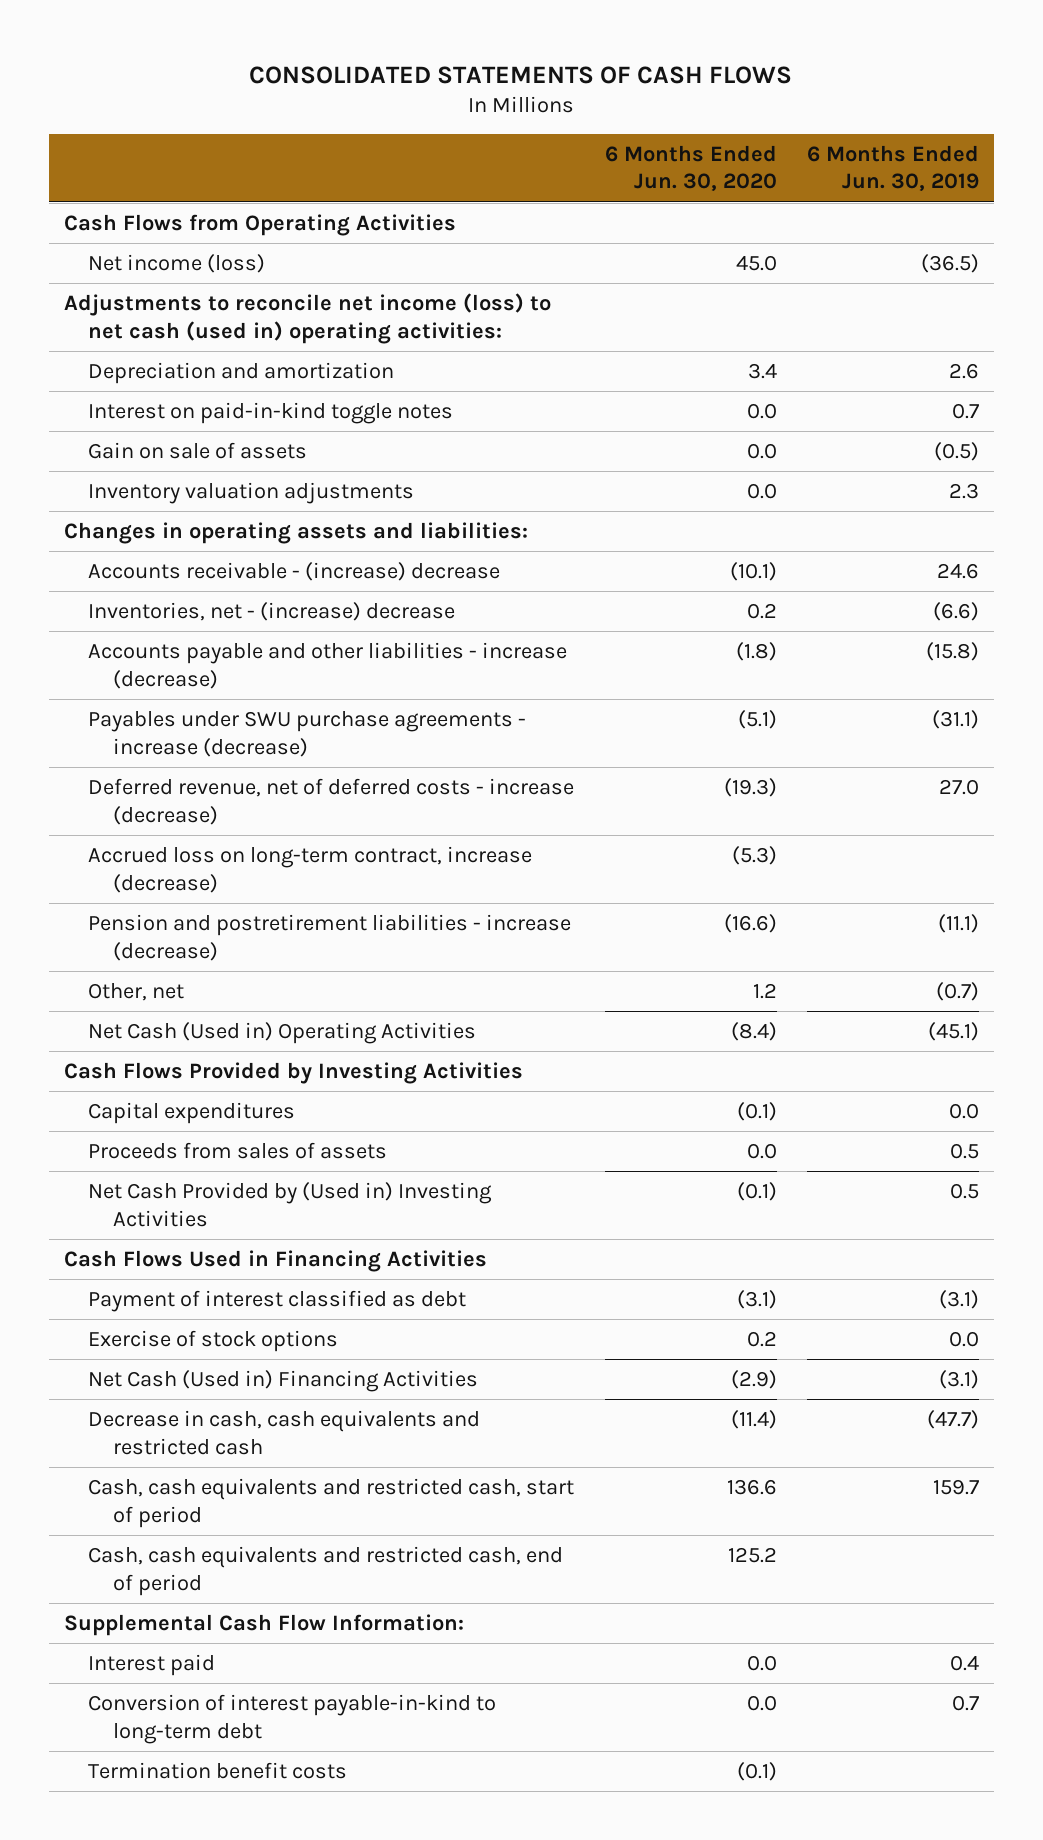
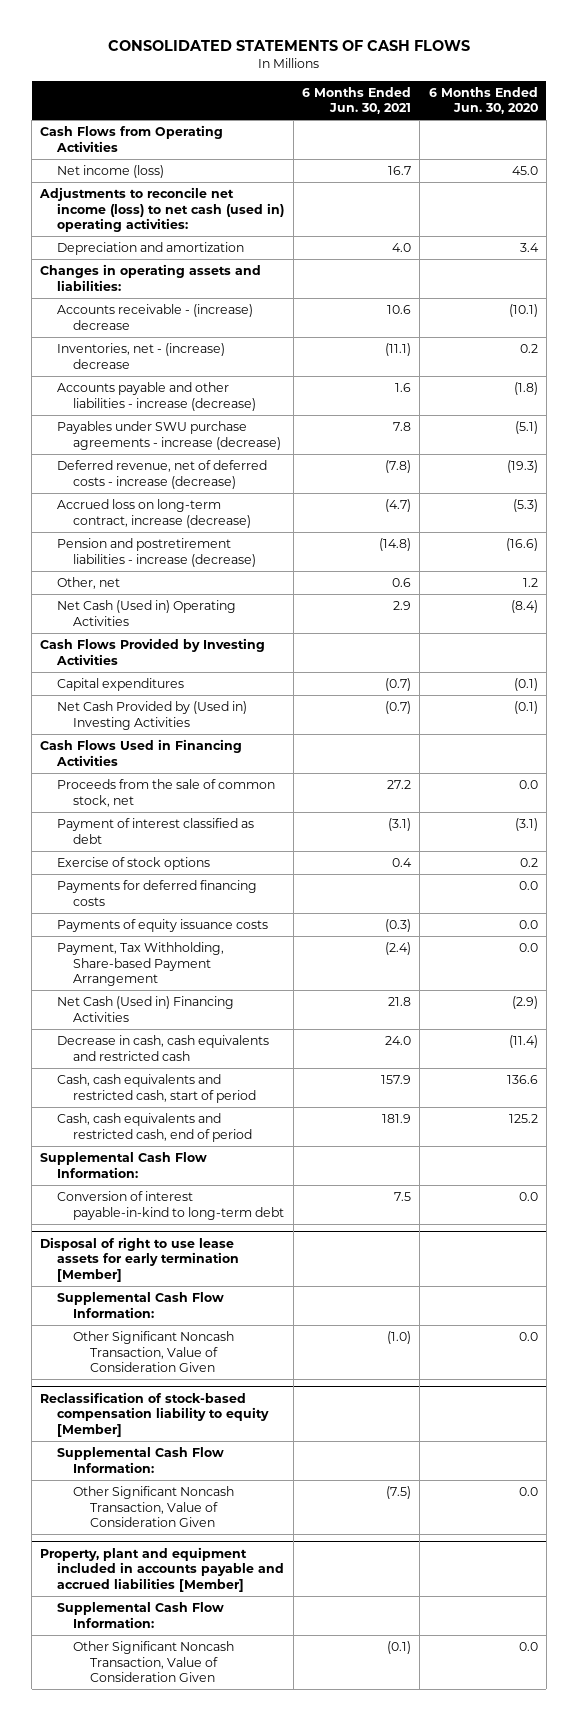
- | 6 Months Ended Jun. 30, 2020 | 6 Months Ended Jun. 30, 2019
+ | 6 Months Ended Jun. 30, 2021 | 6 Months Ended Jun. 30, 2020
- Interest on paid-in-kind toggle notes | 0.0 | 0.7
- Gain on sale of assets | 0.0 | (0.5)
- Inventory valuation adjustments | 0.0 | 2.3
- Proceeds from sales of assets | 0.0 | 0.5
+ Proceeds from the sale of common stock, net | 27.2 | 0.0
+ Payments for deferred financing costs | | 0.0
+ Payments of equity issuance costs | (0.3) | 0.0
+ Payment, Tax Withholding, Share-based Payment Arrangement | (2.4) | 0.0
- Interest paid | 0.0 | 0.4
- Termination benefit costs | (0.1) |
+ Disposal of right to use lease assets for early termination [Member]
+ Supplemental Cash Flow Information:
+ Other Significant Noncash Transaction, Value of Consideration Given | (1.0) | 0.0
+ Reclassification of stock-based compensation liability to equity [Member]
+ Supplemental Cash Flow Information:
+ Other Significant Noncash Transaction, Value of Consideration Given | (7.5) | 0.0
+ Property, plant and equipment included in accounts payable and accrued liabilities [Member]
+ Supplemental Cash Flow Information:
+ Other Significant Noncash Transaction, Value of Consideration Given | (0.1) | 0.0

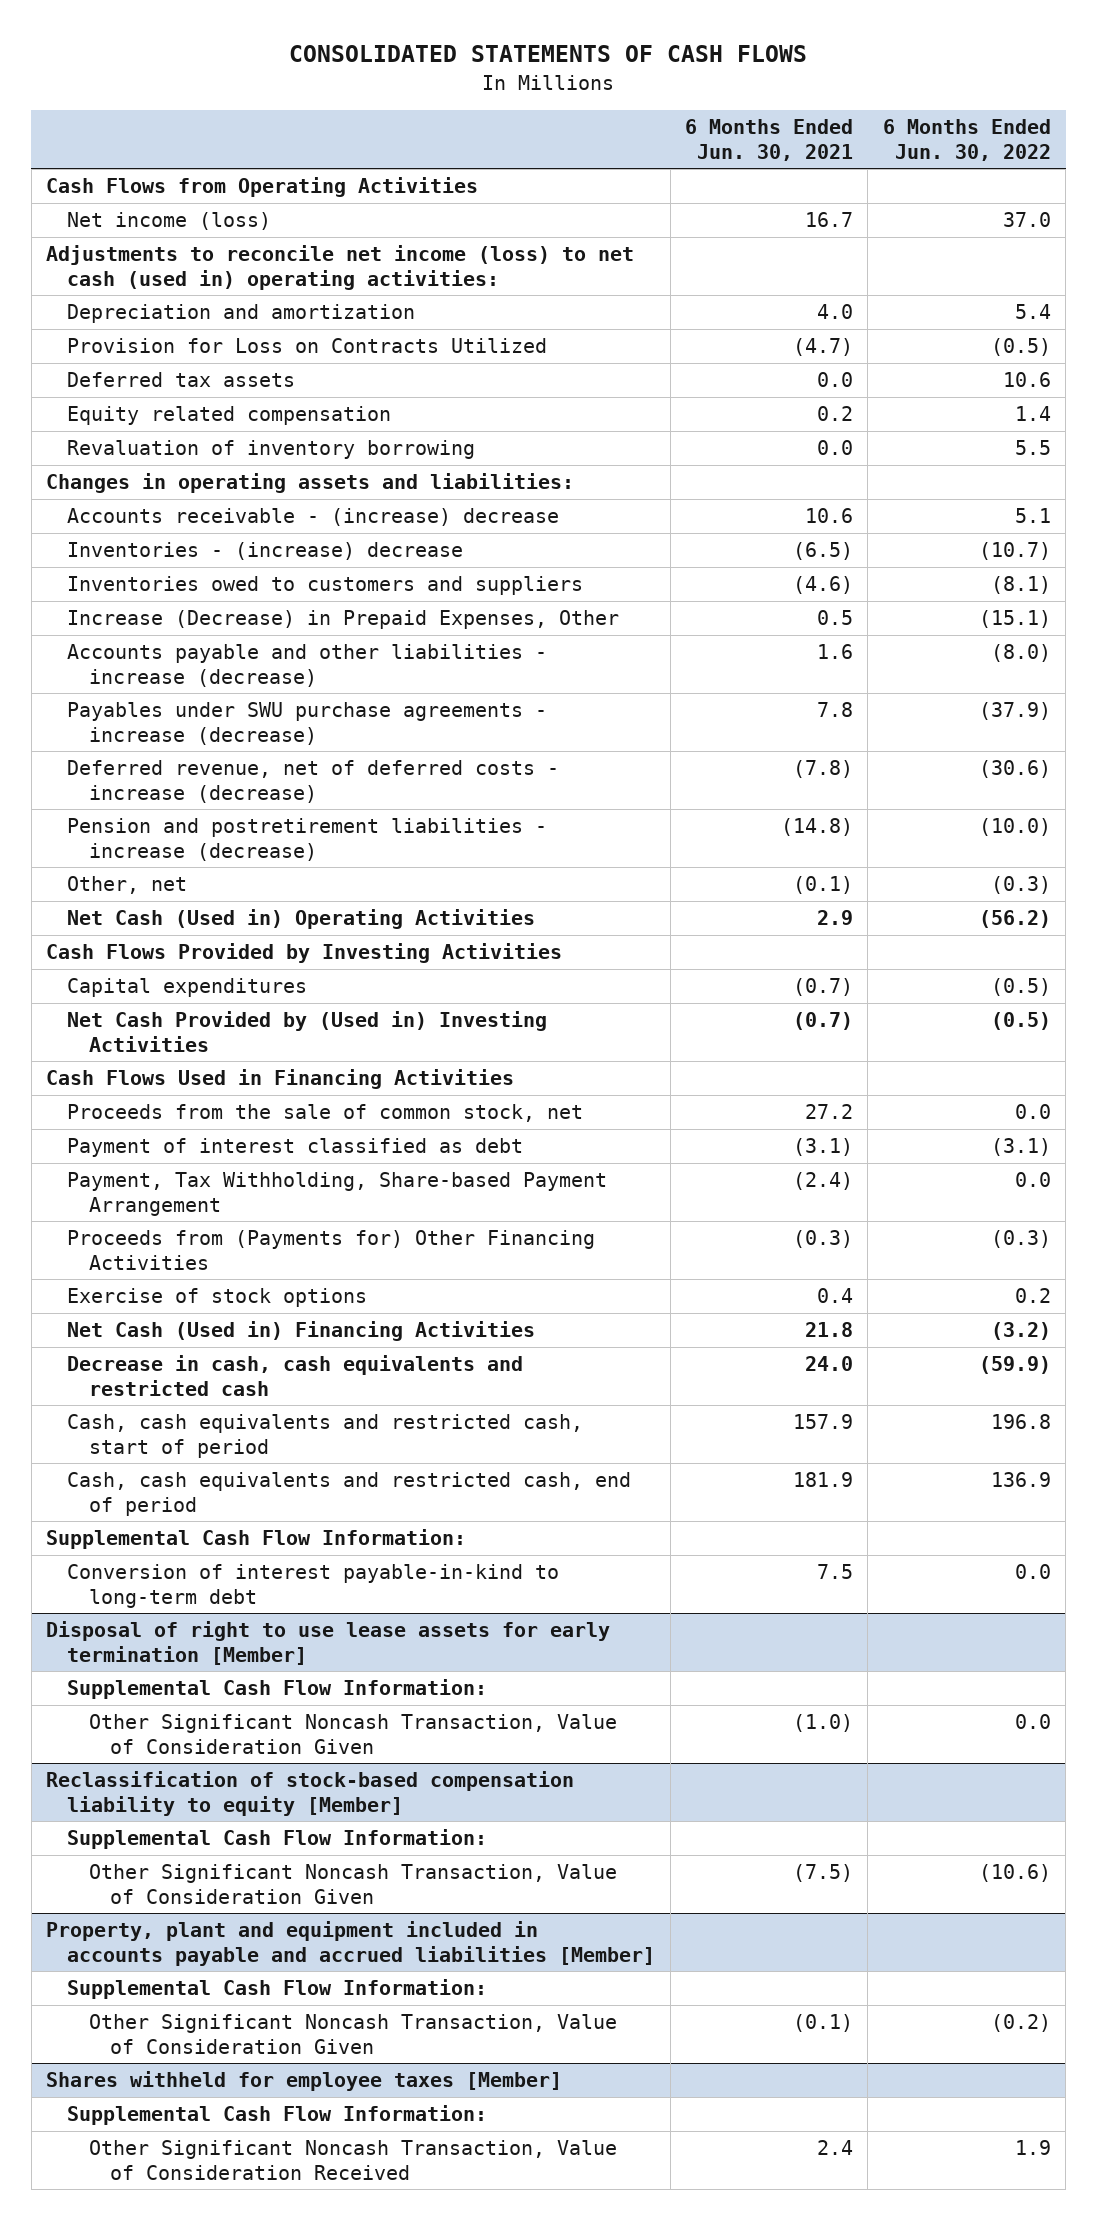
- | 6 Months Ended Jun. 30, 2021 | 6 Months Ended Jun. 30, 2020
+ | 6 Months Ended Jun. 30, 2021 | 6 Months Ended Jun. 30, 2022
+ Provision for Loss on Contracts Utilized | (4.7) | (0.5)
+ Deferred tax assets | 0.0 | 10.6
+ Equity related compensation | 0.2 | 1.4
+ Revaluation of inventory borrowing | 0.0 | 5.5
- Inventories, net - (increase) decrease | (11.1) | 0.2
+ Inventories - (increase) decrease | (6.5) | (10.7)
+ Inventories owed to customers and suppliers | (4.6) | (8.1)
+ Increase (Decrease) in Prepaid Expenses, Other | 0.5 | (15.1)
- Accrued loss on long-term contract, increase (decrease) | (4.7) | (5.3)
- Other, net | 0.6 | 1.2
+ Other, net | (0.1) | (0.3)
- Payments for deferred financing costs | | 0.0
- Payments of equity issuance costs | (0.3) | 0.0
+ Proceeds from (Payments for) Other Financing Activities | (0.3) | (0.3)
moved down: Exercise of stock options | 0.4 | 0.2
+ Shares withheld for employee taxes [Member]
+ Supplemental Cash Flow Information:
+ Other Significant Noncash Transaction, Value of Consideration Received | 2.4 | 1.9

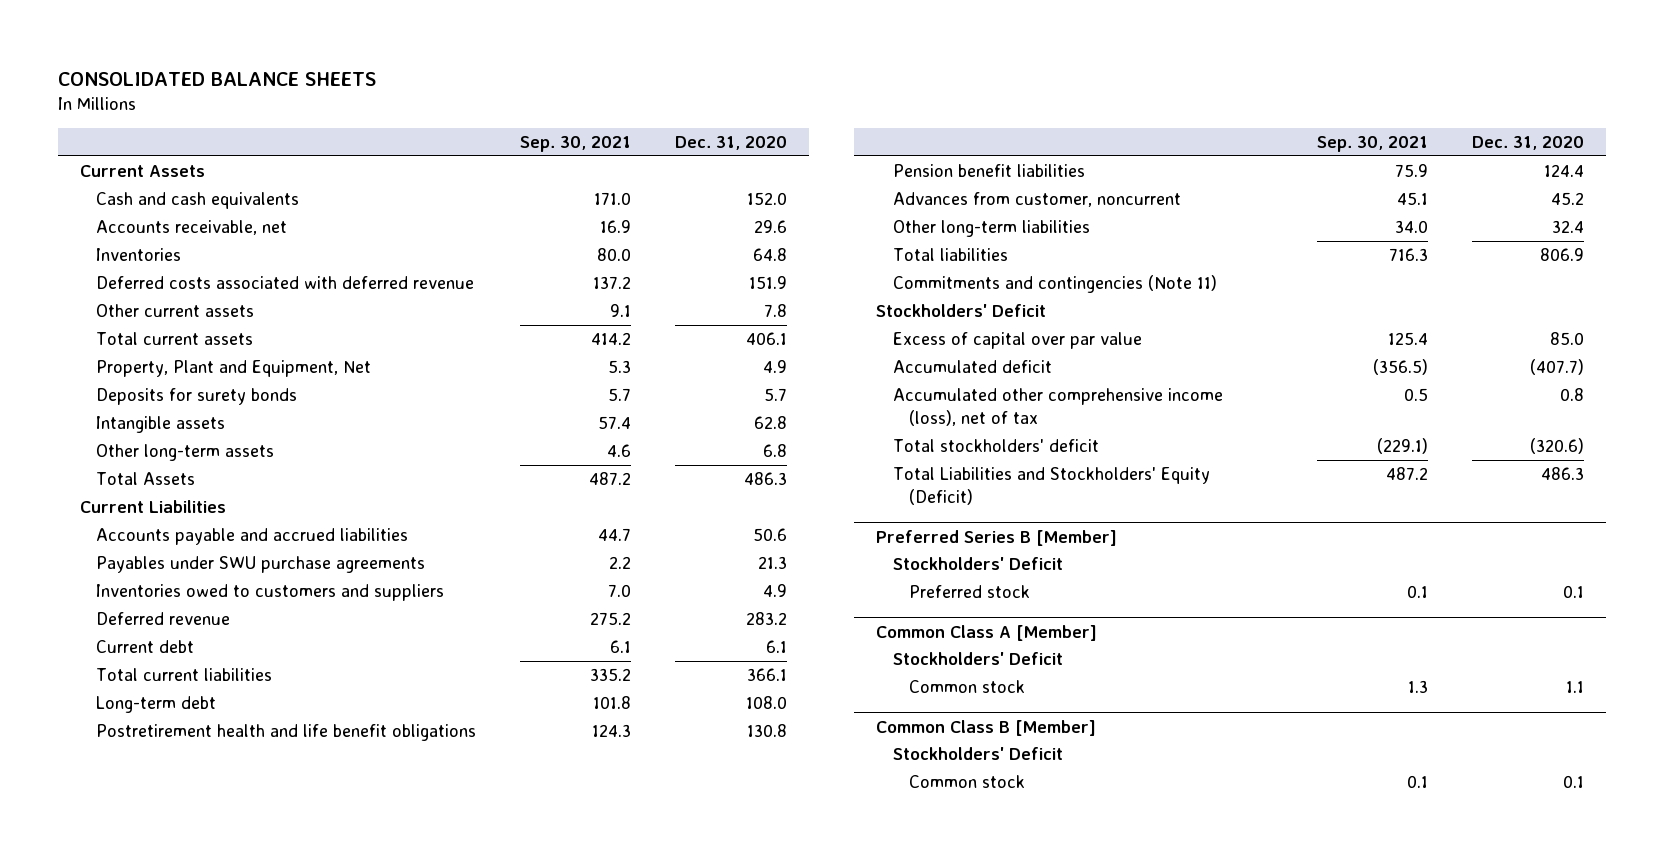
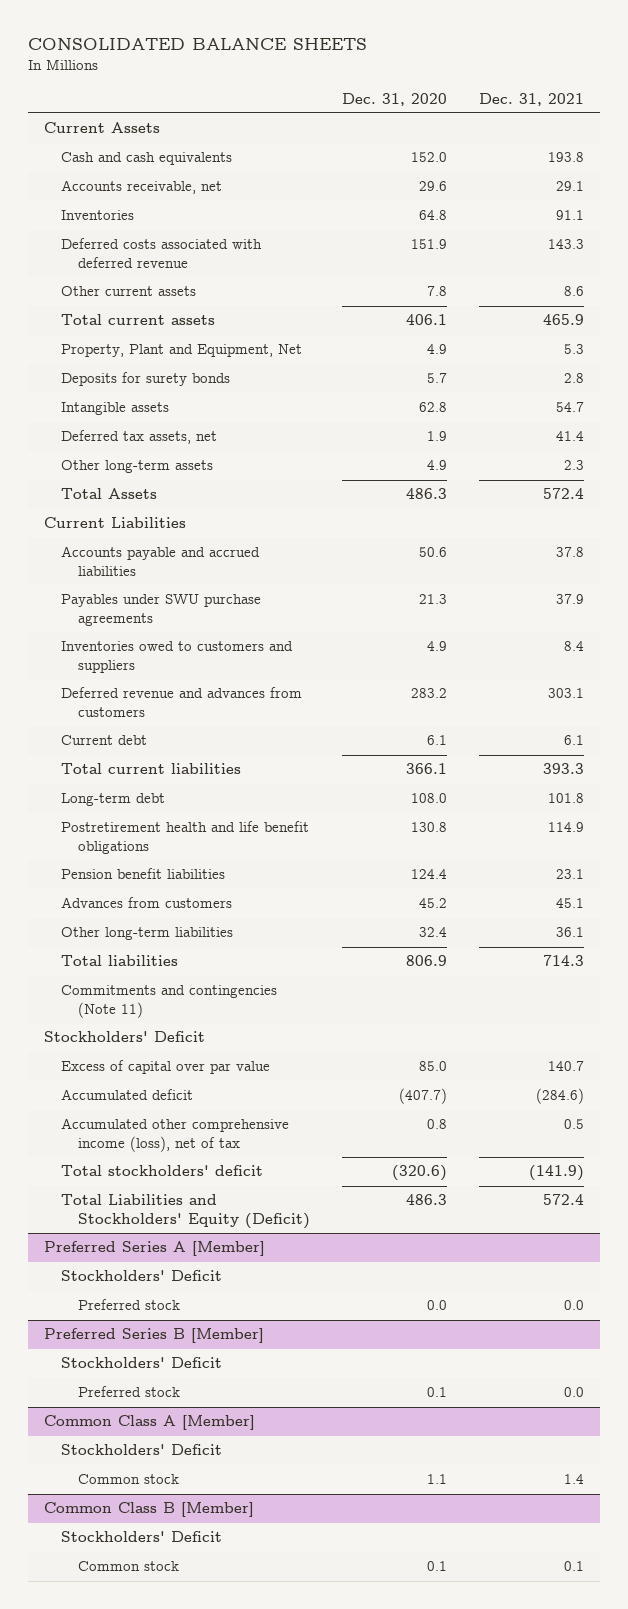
- | Sep. 30, 2021 | Dec. 31, 2020
+ | Dec. 31, 2020 | Dec. 31, 2021
- Other long-term assets | 4.6 | 6.8
+ Deferred tax assets, net | 1.9 | 41.4
+ Other long-term assets | 4.9 | 2.3
- Deferred revenue | 275.2 | 283.2
+ Deferred revenue and advances from customers | 283.2 | 303.1
- Advances from customer, noncurrent | 45.1 | 45.2
+ Advances from customers | 45.2 | 45.1
+ Preferred Series A [Member]
+ Stockholders' Deficit
+ Preferred stock | 0.0 | 0.0

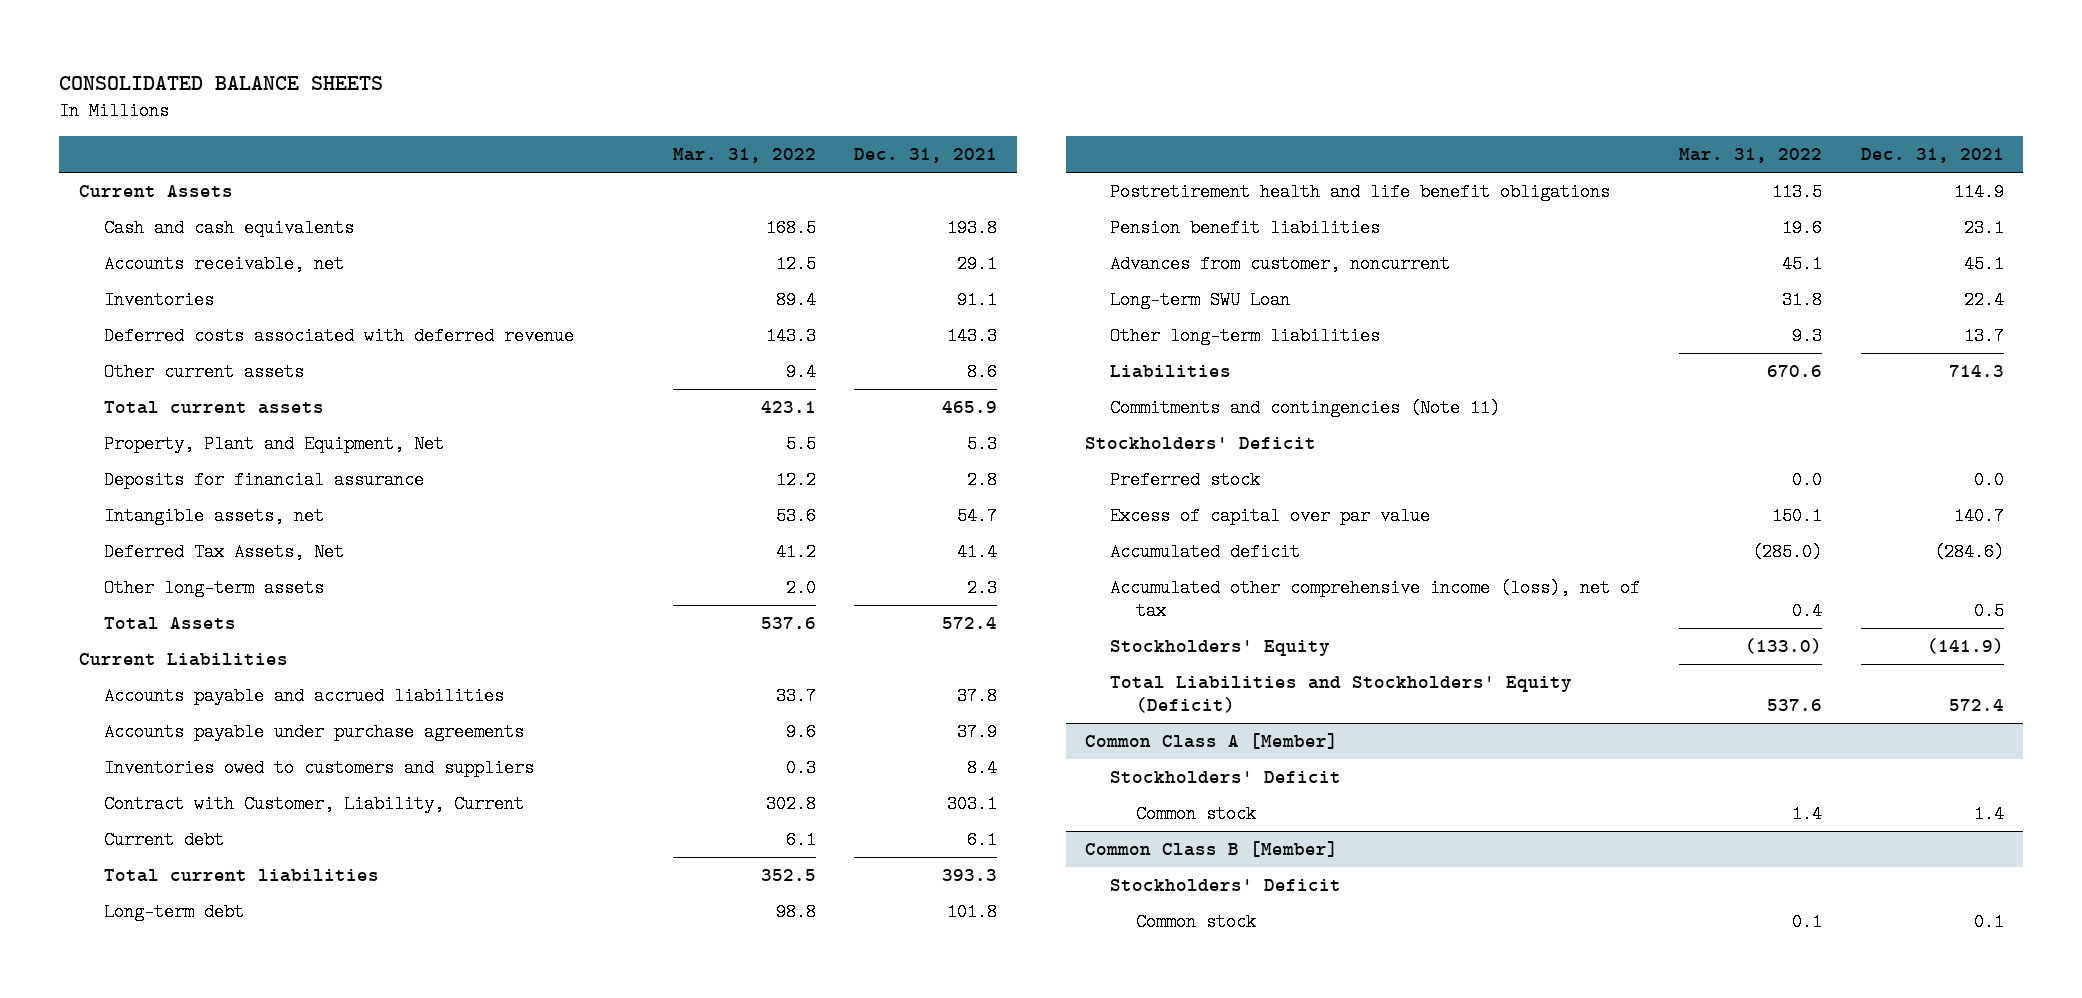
- | Dec. 31, 2020 | Dec. 31, 2021
+ | Mar. 31, 2022 | Dec. 31, 2021
- Deposits for surety bonds | 5.7 | 2.8
- Intangible assets | 62.8 | 54.7
- Deferred tax assets, net | 1.9 | 41.4
+ Deposits for financial assurance | 12.2 | 2.8
+ Intangible assets, net | 53.6 | 54.7
+ Deferred Tax Assets, Net | 41.2 | 41.4
- Payables under SWU purchase agreements | 21.3 | 37.9
+ Accounts payable under purchase agreements | 9.6 | 37.9
- Deferred revenue and advances from customers | 283.2 | 303.1
+ Contract with Customer, Liability, Current | 302.8 | 303.1
- Advances from customers | 45.2 | 45.1
- Other long-term liabilities | 32.4 | 36.1
- Total liabilities | 806.9 | 714.3
+ Advances from customer, noncurrent | 45.1 | 45.1
+ Long-term SWU Loan | 31.8 | 22.4
+ Other long-term liabilities | 9.3 | 13.7
+ Liabilities | 670.6 | 714.3
+ Preferred stock | 0.0 | 0.0
- Total stockholders' deficit | (320.6) | (141.9)
+ Stockholders' Equity | (133.0) | (141.9)
- Preferred Series A [Member]
- Stockholders' Deficit
- Preferred stock | 0.0 | 0.0
- Preferred Series B [Member]
- Stockholders' Deficit
- Preferred stock | 0.1 | 0.0

